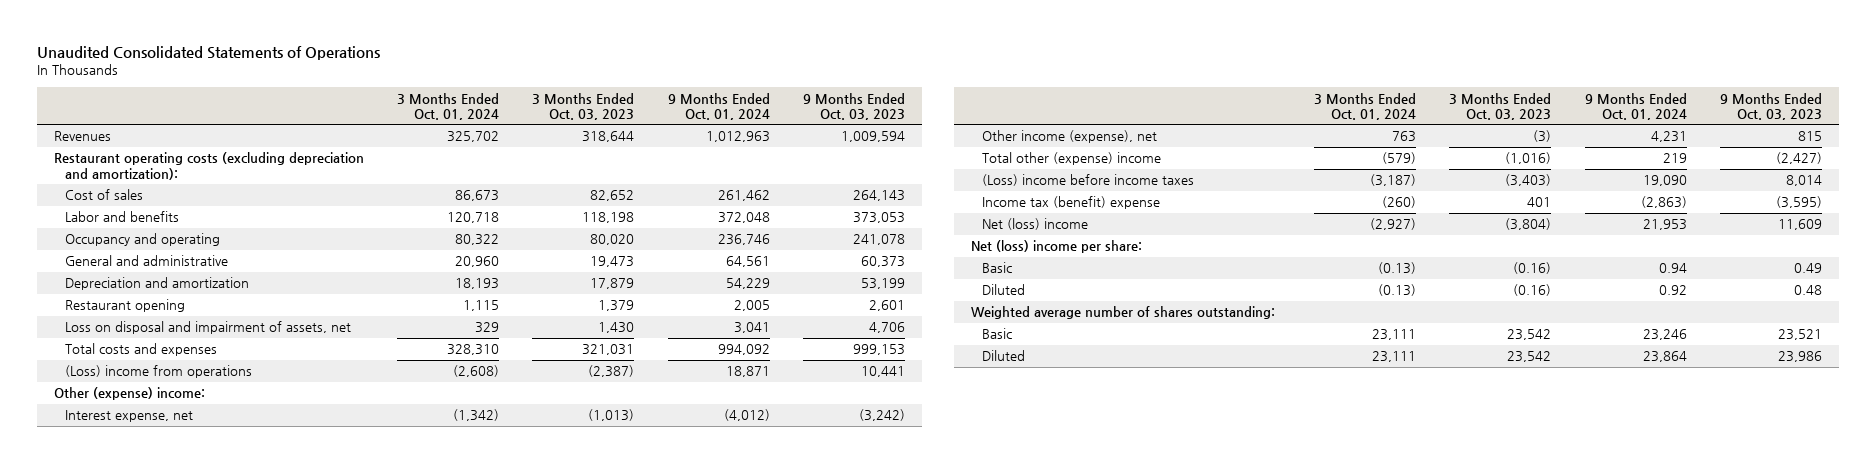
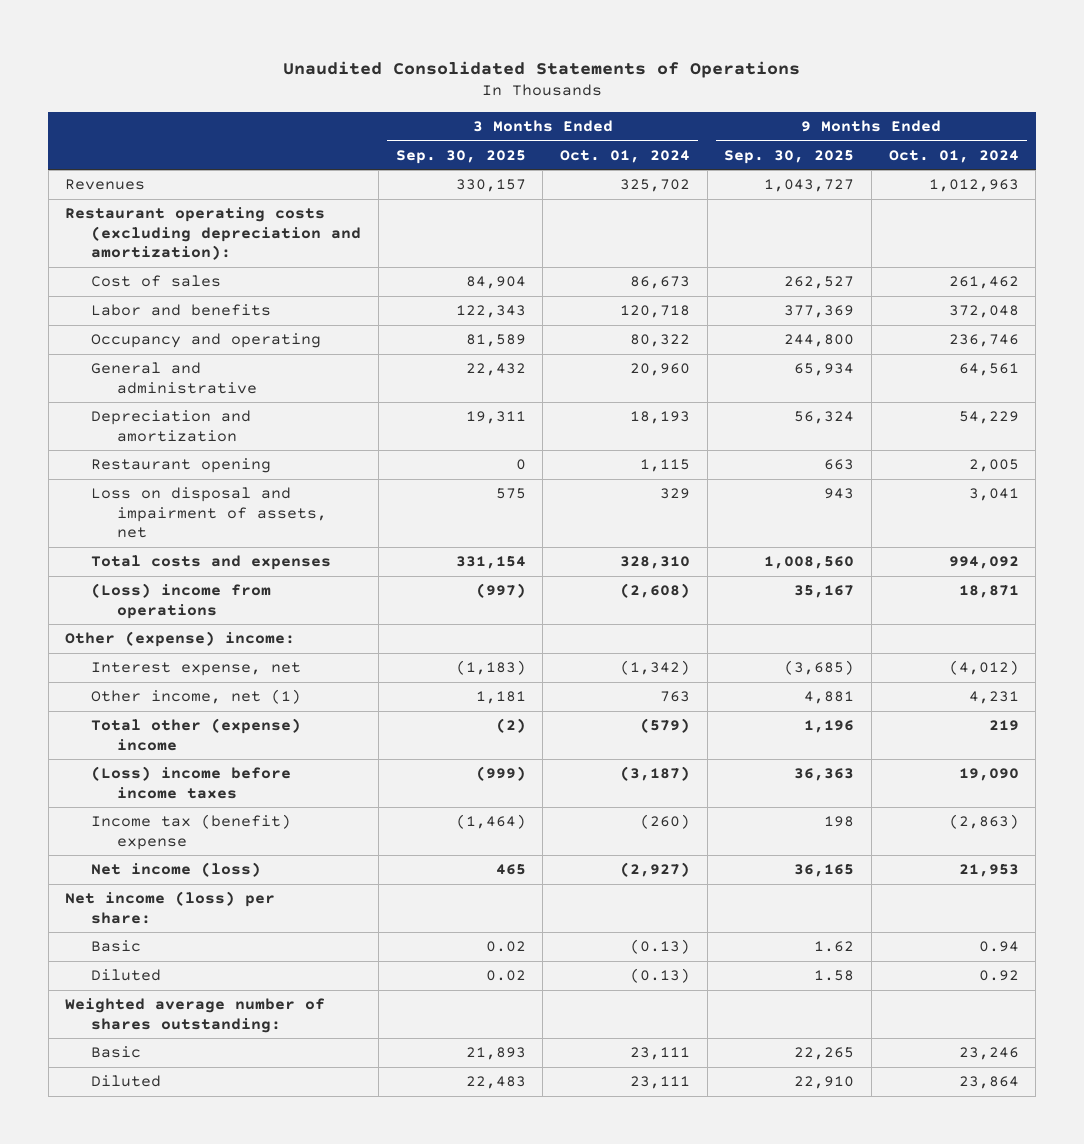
- | 3 Months Ended Oct. 01, 2024 | 3 Months Ended Oct. 03, 2023 | 9 Months Ended Oct. 01, 2024 | 9 Months Ended Oct. 03, 2023
+ | 3 Months Ended Sep. 30, 2025 | 3 Months Ended Oct. 01, 2024 | 9 Months Ended Sep. 30, 2025 | 9 Months Ended Oct. 01, 2024
- Other income (expense), net | 763 | (3) | 4,231 | 815
+ Other income, net (1) | 1,181 | 763 | 4,881 | 4,231
- Net (loss) income | (2,927) | (3,804) | 21,953 | 11,609
- Net (loss) income per share:
+ Net income (loss) | 465 | (2,927) | 36,165 | 21,953
+ Net income (loss) per share:

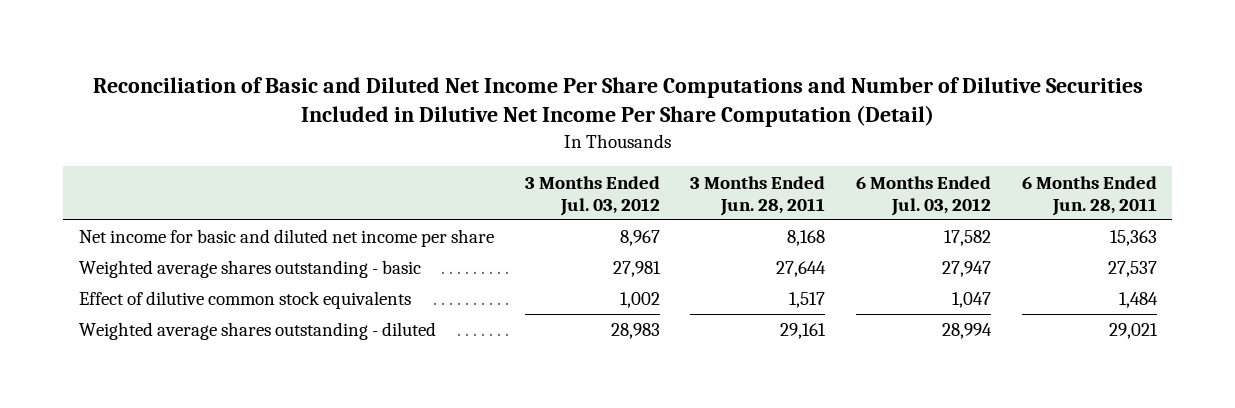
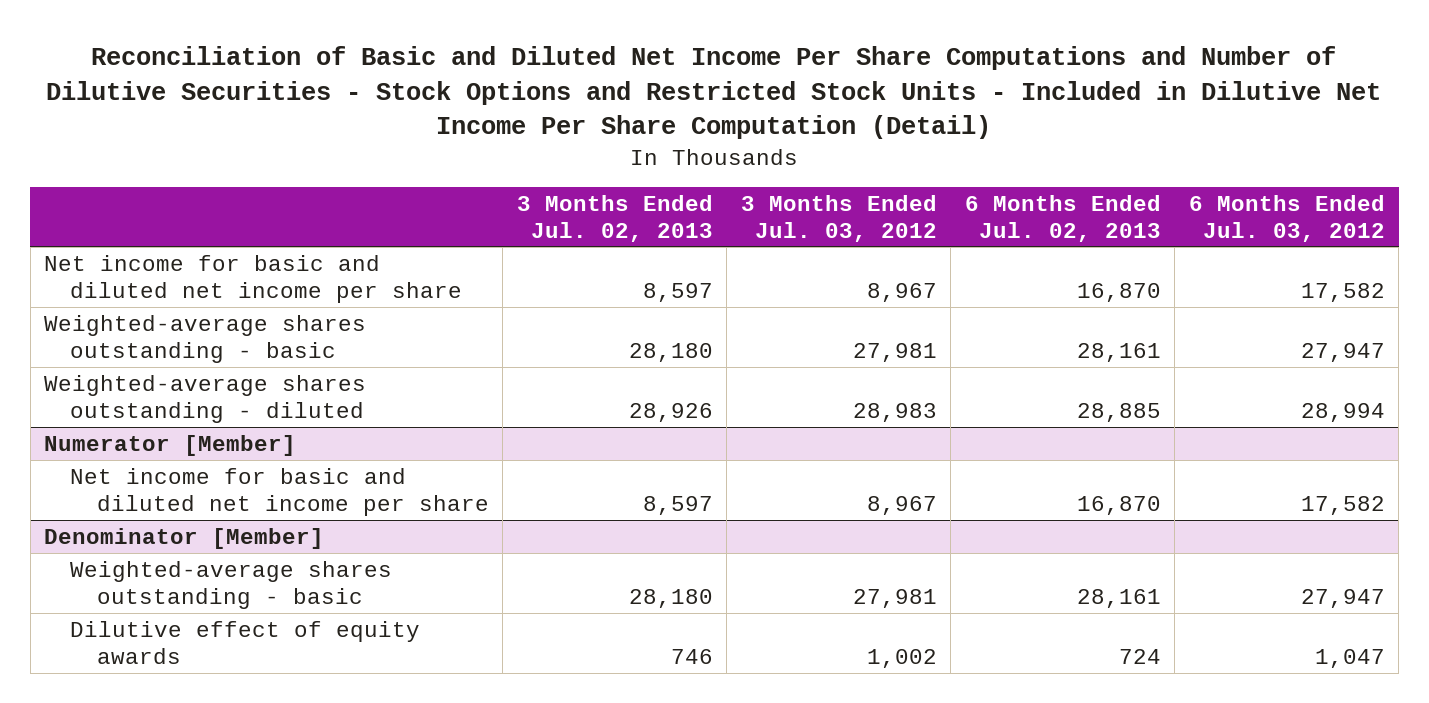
- Reconciliation of Basic and Diluted Net Income Per Share Computations and Number of Dilutive Securities Included in Dilutive Net Income Per Share Computation (Detail)
+ Reconciliation of Basic and Diluted Net Income Per Share Computations and Number of Dilutive Securities - Stock Options and Restricted Stock Units - Included in Dilutive Net Income Per Share Computation (Detail)
- | 3 Months Ended Jul. 03, 2012 | 3 Months Ended Jun. 28, 2011 | 6 Months Ended Jul. 03, 2012 | 6 Months Ended Jun. 28, 2011
+ | 3 Months Ended Jul. 02, 2013 | 3 Months Ended Jul. 03, 2012 | 6 Months Ended Jul. 02, 2013 | 6 Months Ended Jul. 03, 2012
- Weighted average shares outstanding - basic | 27,981 | 27,644 | 27,947 | 27,537
- Effect of dilutive common stock equivalents | 1,002 | 1,517 | 1,047 | 1,484
- Weighted average shares outstanding - diluted | 28,983 | 29,161 | 28,994 | 29,021
+ Weighted-average shares outstanding - basic | 28,180 | 27,981 | 28,161 | 27,947
+ Weighted-average shares outstanding - diluted | 28,926 | 28,983 | 28,885 | 28,994
+ Numerator [Member]
+ Net income for basic and diluted net income per share | 8,597 | 8,967 | 16,870 | 17,582
+ Denominator [Member]
+ Weighted-average shares outstanding - basic | 28,180 | 27,981 | 28,161 | 27,947
+ Dilutive effect of equity awards | 746 | 1,002 | 724 | 1,047

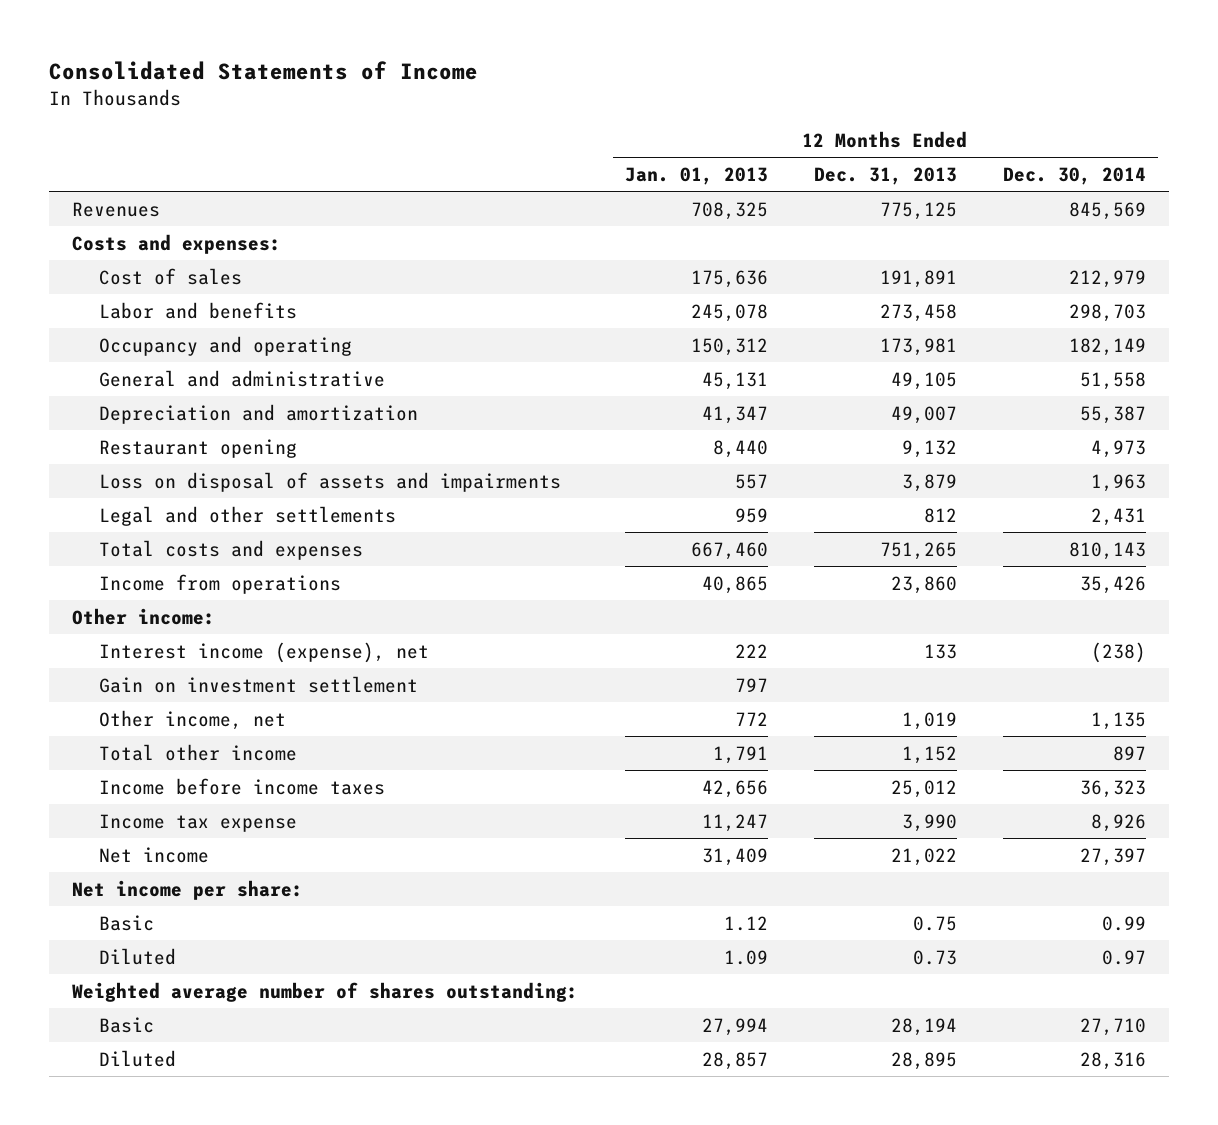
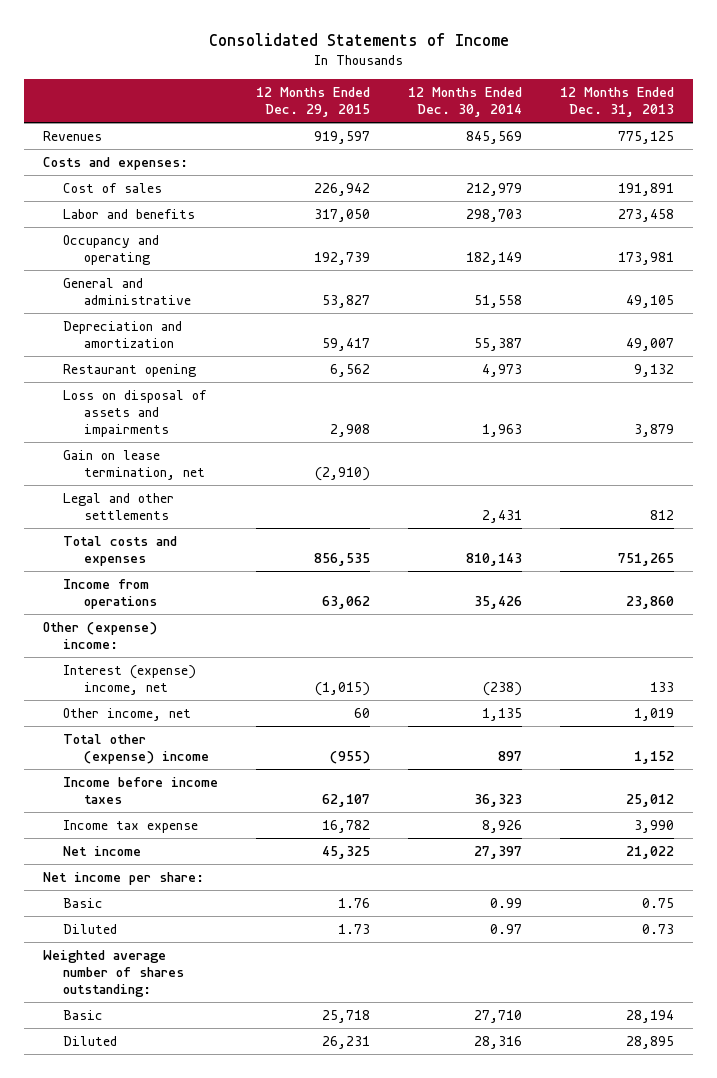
- | 12 Months Ended Jan. 01, 2013 | 12 Months Ended Dec. 31, 2013 | 12 Months Ended Dec. 30, 2014
+ | 12 Months Ended Dec. 29, 2015 | 12 Months Ended Dec. 30, 2014 | 12 Months Ended Dec. 31, 2013
+ Gain on lease termination, net | (2,910) | |
- Other income:
- Interest income (expense), net | 222 | 133 | (238)
- Gain on investment settlement | 797 | |
+ Other (expense) income:
+ Interest (expense) income, net | (1,015) | (238) | 133
- Total other income | 1,791 | 1,152 | 897
+ Total other (expense) income | (955) | 897 | 1,152

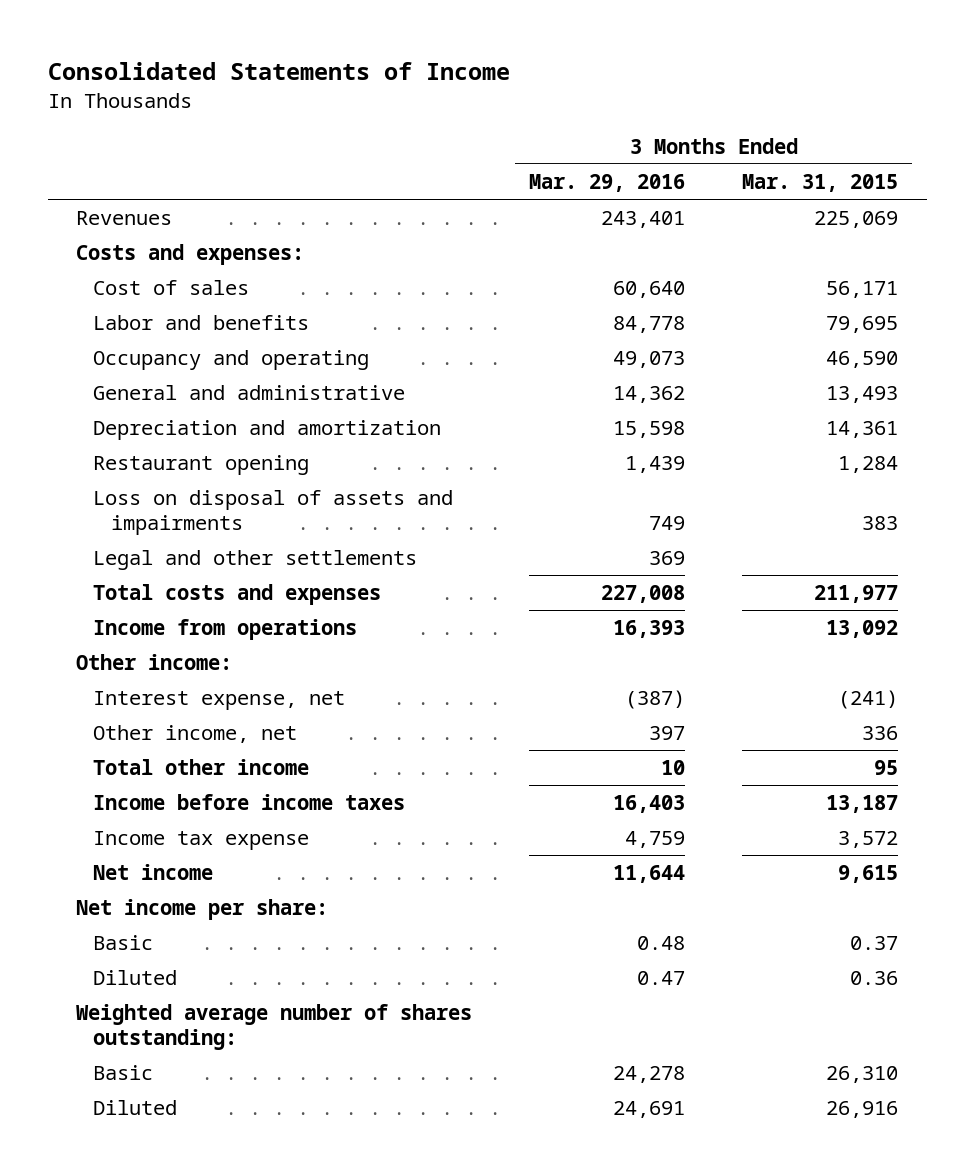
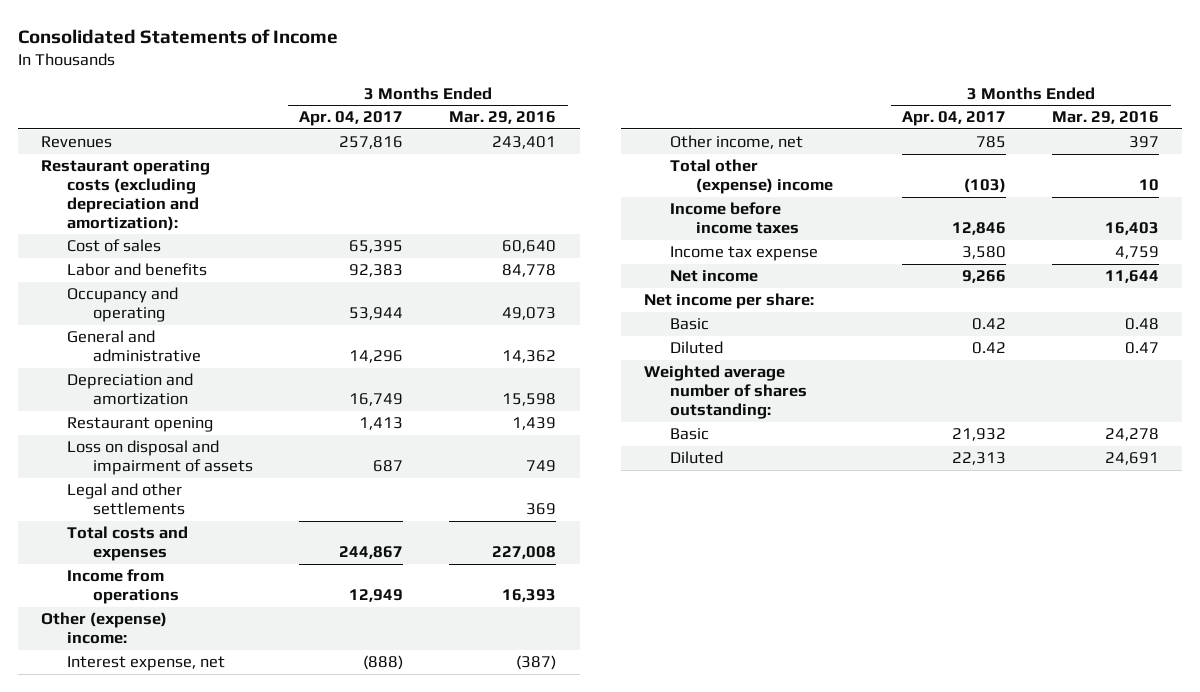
- | 3 Months Ended Mar. 29, 2016 | 3 Months Ended Mar. 31, 2015
+ | 3 Months Ended Apr. 04, 2017 | 3 Months Ended Mar. 29, 2016
- Costs and expenses:
+ Restaurant operating costs (excluding depreciation and amortization):
- Loss on disposal of assets and impairments | 749 | 383
+ Loss on disposal and impairment of assets | 687 | 749
- Other income:
+ Other (expense) income:
- Total other income | 10 | 95
+ Total other (expense) income | (103) | 10

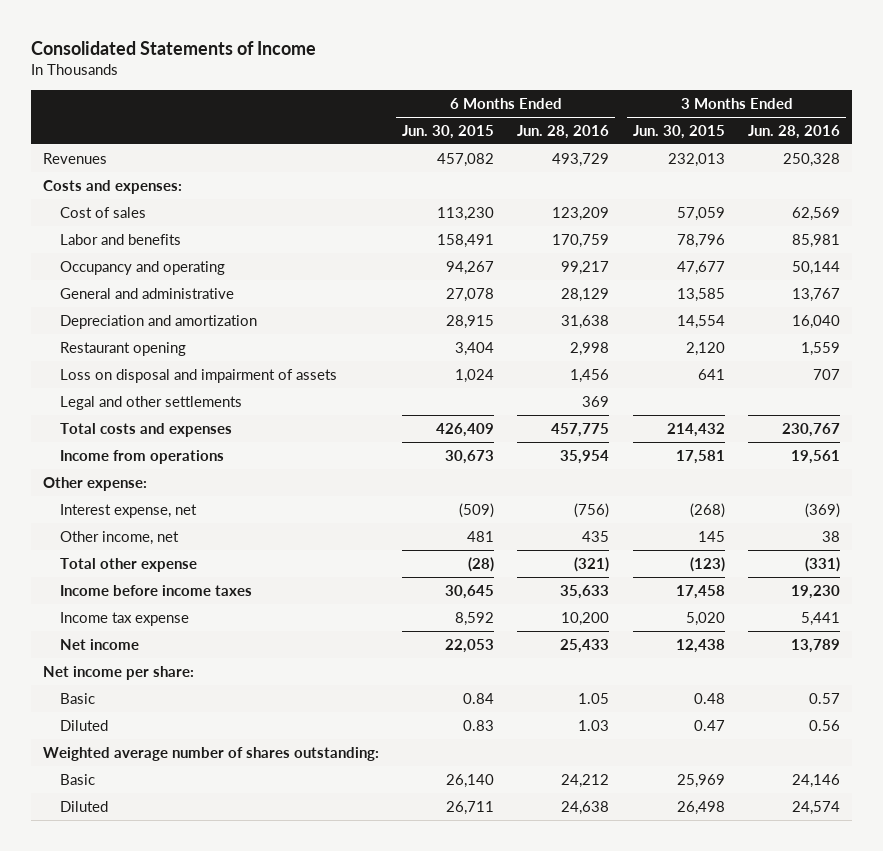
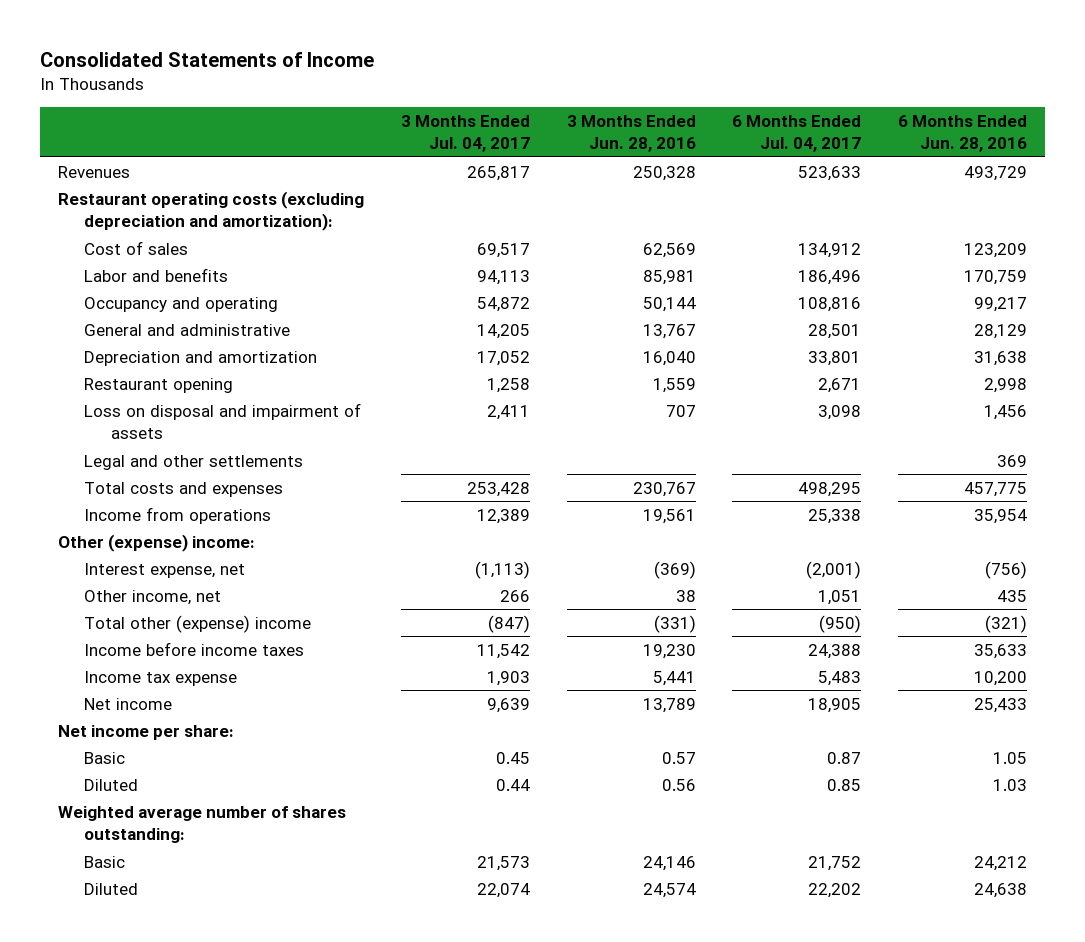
- | 6 Months Ended Jun. 30, 2015 | 6 Months Ended Jun. 28, 2016 | 3 Months Ended Jun. 30, 2015 | 3 Months Ended Jun. 28, 2016
+ | 3 Months Ended Jul. 04, 2017 | 3 Months Ended Jun. 28, 2016 | 6 Months Ended Jul. 04, 2017 | 6 Months Ended Jun. 28, 2016
- Costs and expenses:
+ Restaurant operating costs (excluding depreciation and amortization):
- Other expense:
+ Other (expense) income:
- Total other expense | (28) | (321) | (123) | (331)
+ Total other (expense) income | (847) | (331) | (950) | (321)

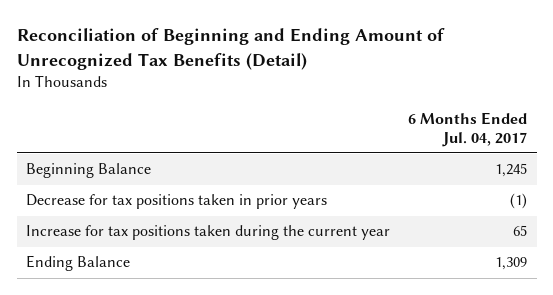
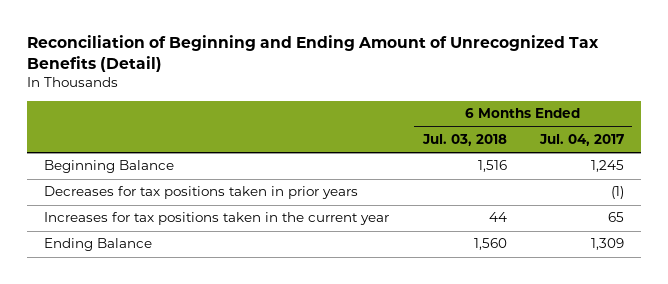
- | 6 Months Ended Jul. 04, 2017
+ | 6 Months Ended Jul. 03, 2018 | 6 Months Ended Jul. 04, 2017
- Decrease for tax positions taken in prior years | (1)
- Increase for tax positions taken during the current year | 65
+ Decreases for tax positions taken in prior years | | (1)
+ Increases for tax positions taken in the current year | 44 | 65

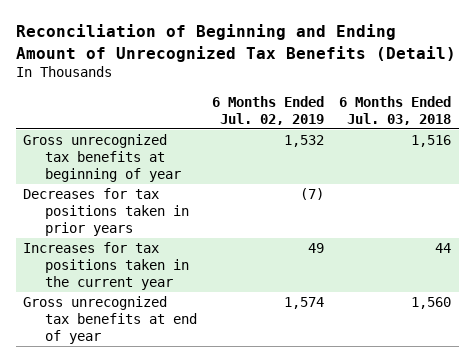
- | 6 Months Ended Jul. 03, 2018 | 6 Months Ended Jul. 04, 2017
+ | 6 Months Ended Jul. 02, 2019 | 6 Months Ended Jul. 03, 2018
- Beginning Balance | 1,516 | 1,245
+ Gross unrecognized tax benefits at beginning of year | 1,532 | 1,516
- Ending Balance | 1,560 | 1,309
+ Gross unrecognized tax benefits at end of year | 1,574 | 1,560

